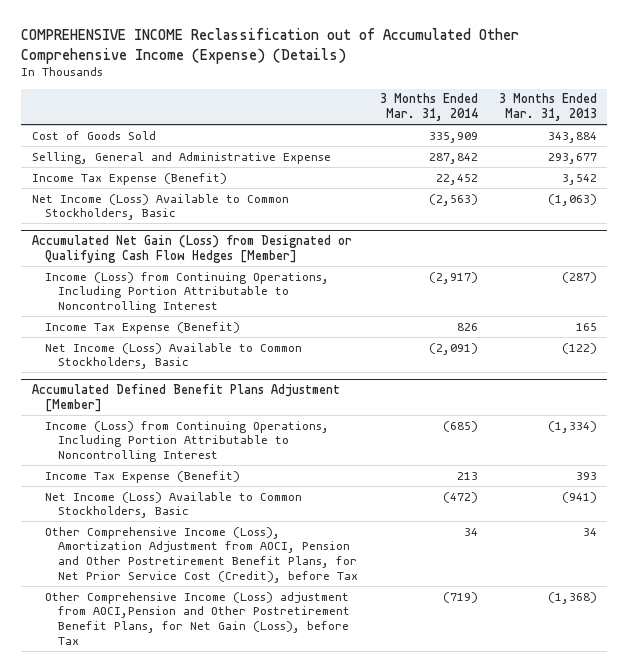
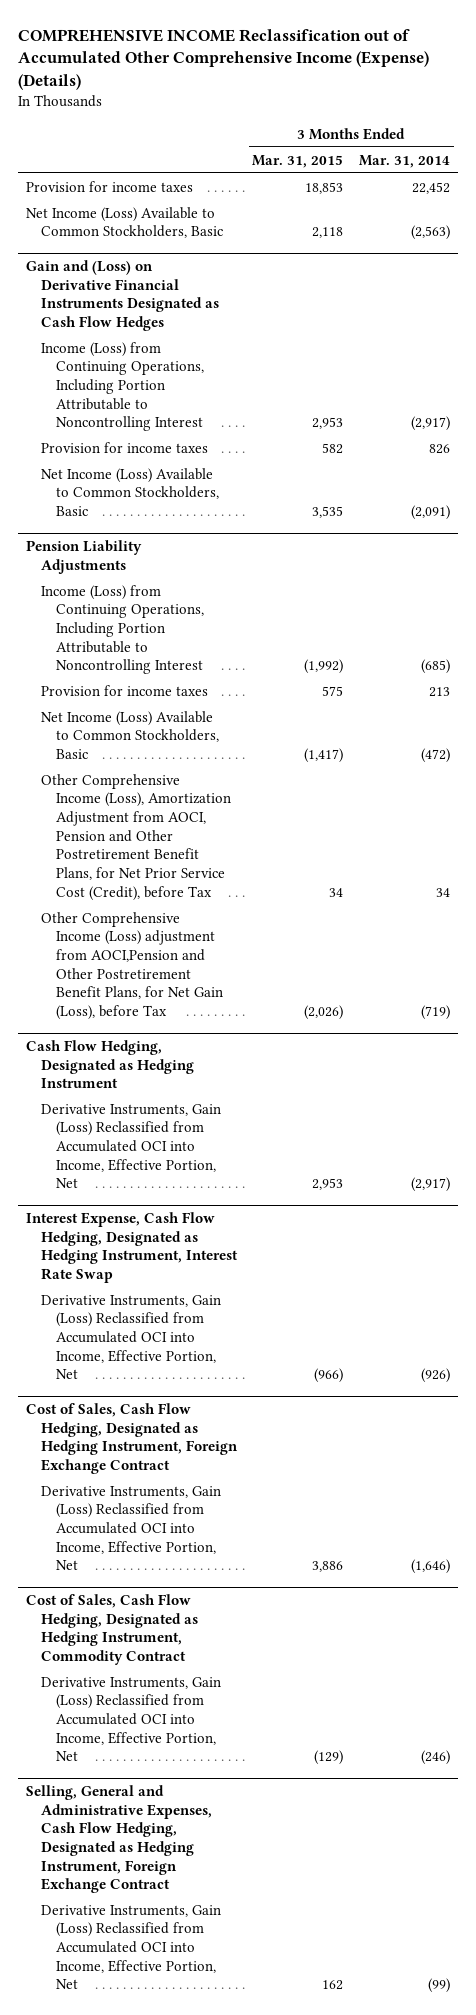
- | 3 Months Ended Mar. 31, 2014 | 3 Months Ended Mar. 31, 2013
+ | 3 Months Ended Mar. 31, 2015 | 3 Months Ended Mar. 31, 2014
- Cost of Goods Sold | 335,909 | 343,884
- Selling, General and Administrative Expense | 287,842 | 293,677
- Income Tax Expense (Benefit) | 22,452 | 3,542
+ Provision for income taxes | 18,853 | 22,452
- Accumulated Net Gain (Loss) from Designated or Qualifying Cash Flow Hedges [Member]
+ Gain and (Loss) on Derivative Financial Instruments Designated as Cash Flow Hedges
- Income Tax Expense (Benefit) | 826 | 165
+ Provision for income taxes | 582 | 826
- Accumulated Defined Benefit Plans Adjustment [Member]
+ Pension Liability Adjustments
- Income Tax Expense (Benefit) | 213 | 393
+ Provision for income taxes | 575 | 213
+ Cash Flow Hedging, Designated as Hedging Instrument
+ Derivative Instruments, Gain (Loss) Reclassified from Accumulated OCI into Income, Effective Portion, Net | 2,953 | (2,917)
+ Interest Expense, Cash Flow Hedging, Designated as Hedging Instrument, Interest Rate Swap
+ Derivative Instruments, Gain (Loss) Reclassified from Accumulated OCI into Income, Effective Portion, Net | (966) | (926)
+ Cost of Sales, Cash Flow Hedging, Designated as Hedging Instrument, Foreign Exchange Contract
+ Derivative Instruments, Gain (Loss) Reclassified from Accumulated OCI into Income, Effective Portion, Net | 3,886 | (1,646)
+ Cost of Sales, Cash Flow Hedging, Designated as Hedging Instrument, Commodity Contract
+ Derivative Instruments, Gain (Loss) Reclassified from Accumulated OCI into Income, Effective Portion, Net | (129) | (246)
+ Selling, General and Administrative Expenses, Cash Flow Hedging, Designated as Hedging Instrument, Foreign Exchange Contract
+ Derivative Instruments, Gain (Loss) Reclassified from Accumulated OCI into Income, Effective Portion, Net | 162 | (99)

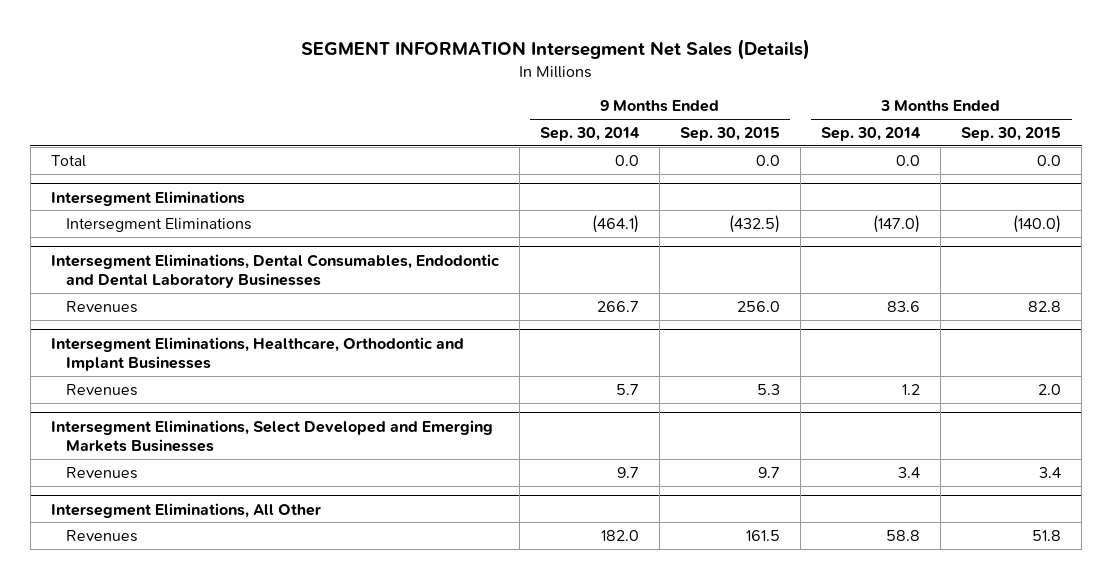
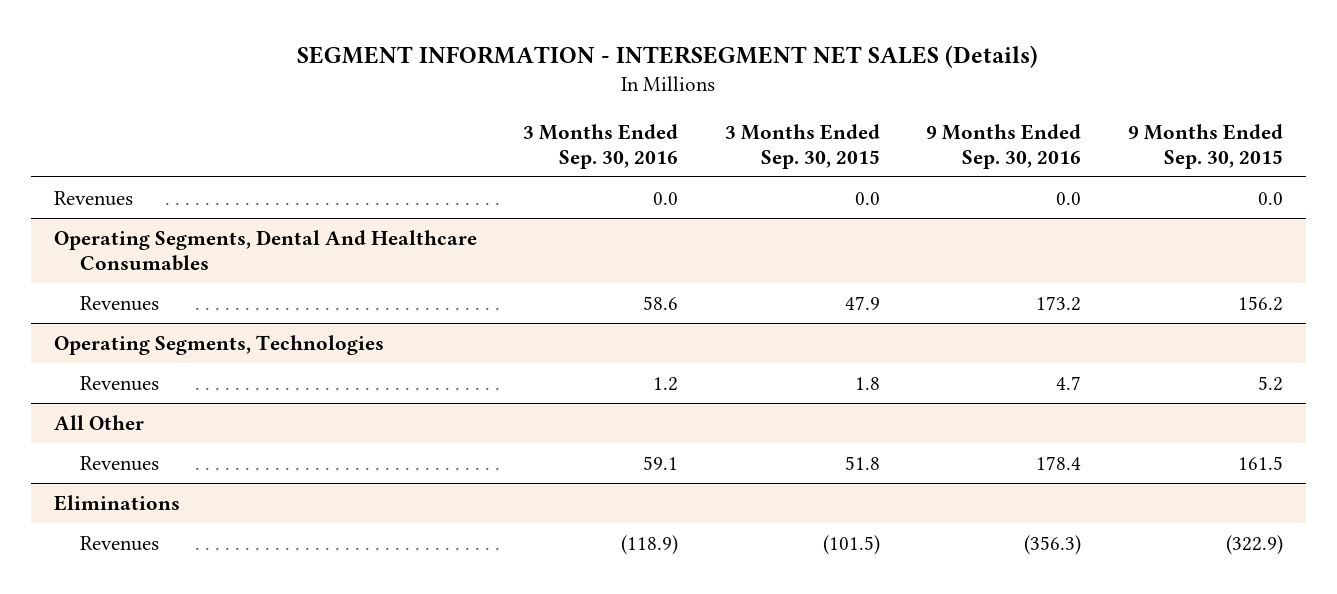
- SEGMENT INFORMATION Intersegment Net Sales (Details)
+ SEGMENT INFORMATION - INTERSEGMENT NET SALES (Details)
- | 9 Months Ended Sep. 30, 2014 | 9 Months Ended Sep. 30, 2015 | 3 Months Ended Sep. 30, 2014 | 3 Months Ended Sep. 30, 2015
+ | 3 Months Ended Sep. 30, 2016 | 3 Months Ended Sep. 30, 2015 | 9 Months Ended Sep. 30, 2016 | 9 Months Ended Sep. 30, 2015
- Total | 0.0 | 0.0 | 0.0 | 0.0
- Intersegment Eliminations
- Intersegment Eliminations | (464.1) | (432.5) | (147.0) | (140.0)
- Intersegment Eliminations, Dental Consumables, Endodontic and Dental Laboratory Businesses
- Revenues | 266.7 | 256.0 | 83.6 | 82.8
- Intersegment Eliminations, Healthcare, Orthodontic and Implant Businesses
- Revenues | 5.7 | 5.3 | 1.2 | 2.0
- Intersegment Eliminations, Select Developed and Emerging Markets Businesses
- Revenues | 9.7 | 9.7 | 3.4 | 3.4
- Intersegment Eliminations, All Other
+ Revenues | 0.0 | 0.0 | 0.0 | 0.0
+ Operating Segments, Dental And Healthcare Consumables
+ Revenues | 58.6 | 47.9 | 173.2 | 156.2
+ Operating Segments, Technologies
+ Revenues | 1.2 | 1.8 | 4.7 | 5.2
+ All Other
+ Eliminations
+ Revenues | (118.9) | (101.5) | (356.3) | (322.9)

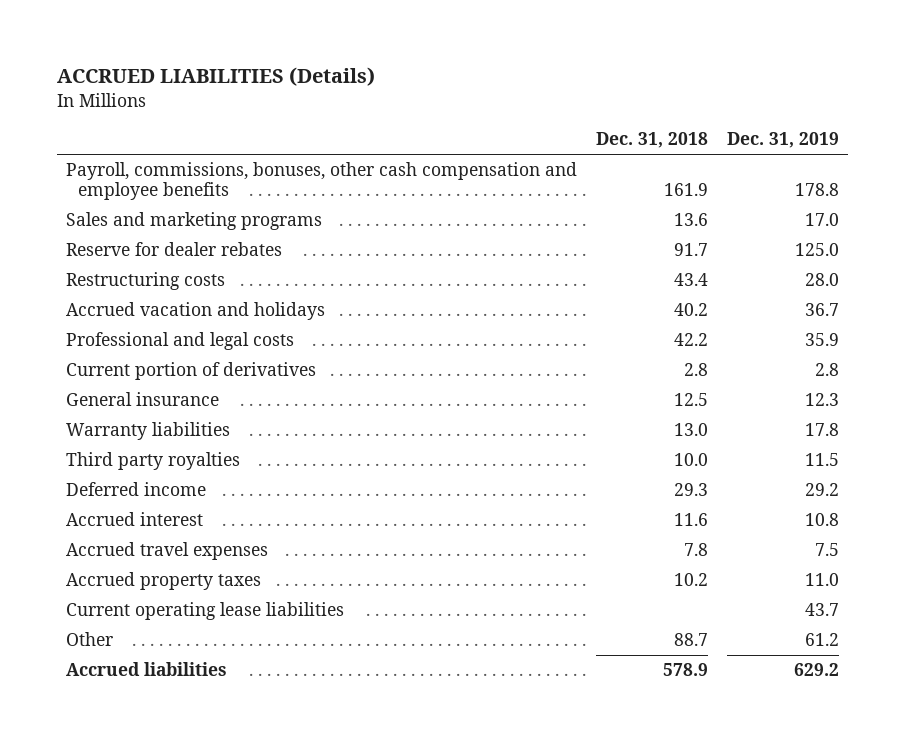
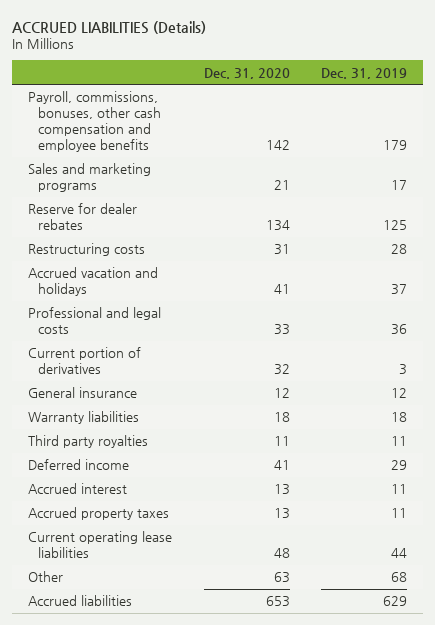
- | Dec. 31, 2018 | Dec. 31, 2019
+ | Dec. 31, 2020 | Dec. 31, 2019
- Payroll, commissions, bonuses, other cash compensation and employee benefits | 161.9 | 178.8
- Sales and marketing programs | 13.6 | 17.0
- Reserve for dealer rebates | 91.7 | 125.0
- Restructuring costs | 43.4 | 28.0
- Accrued vacation and holidays | 40.2 | 36.7
- Professional and legal costs | 42.2 | 35.9
- Current portion of derivatives | 2.8 | 2.8
- General insurance | 12.5 | 12.3
- Warranty liabilities | 13.0 | 17.8
- Third party royalties | 10.0 | 11.5
- Deferred income | 29.3 | 29.2
- Accrued interest | 11.6 | 10.8
- Accrued travel expenses | 7.8 | 7.5
- Accrued property taxes | 10.2 | 11.0
- Current operating lease liabilities | | 43.7
- Other | 88.7 | 61.2
- Accrued liabilities | 578.9 | 629.2
+ Payroll, commissions, bonuses, other cash compensation and employee benefits | 142 | 179
+ Sales and marketing programs | 21 | 17
+ Reserve for dealer rebates | 134 | 125
+ Restructuring costs | 31 | 28
+ Accrued vacation and holidays | 41 | 37
+ Professional and legal costs | 33 | 36
+ Current portion of derivatives | 32 | 3
+ General insurance | 12 | 12
+ Warranty liabilities | 18 | 18
+ Third party royalties | 11 | 11
+ Deferred income | 41 | 29
+ Accrued interest | 13 | 11
+ Accrued property taxes | 13 | 11
+ Current operating lease liabilities | 48 | 44
+ Other | 63 | 68
+ Accrued liabilities | 653 | 629

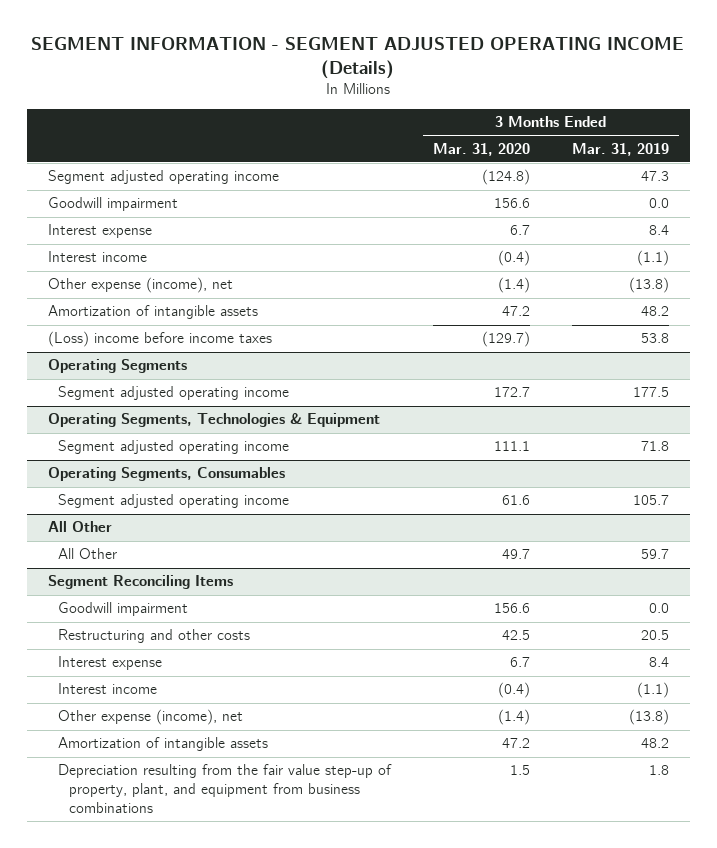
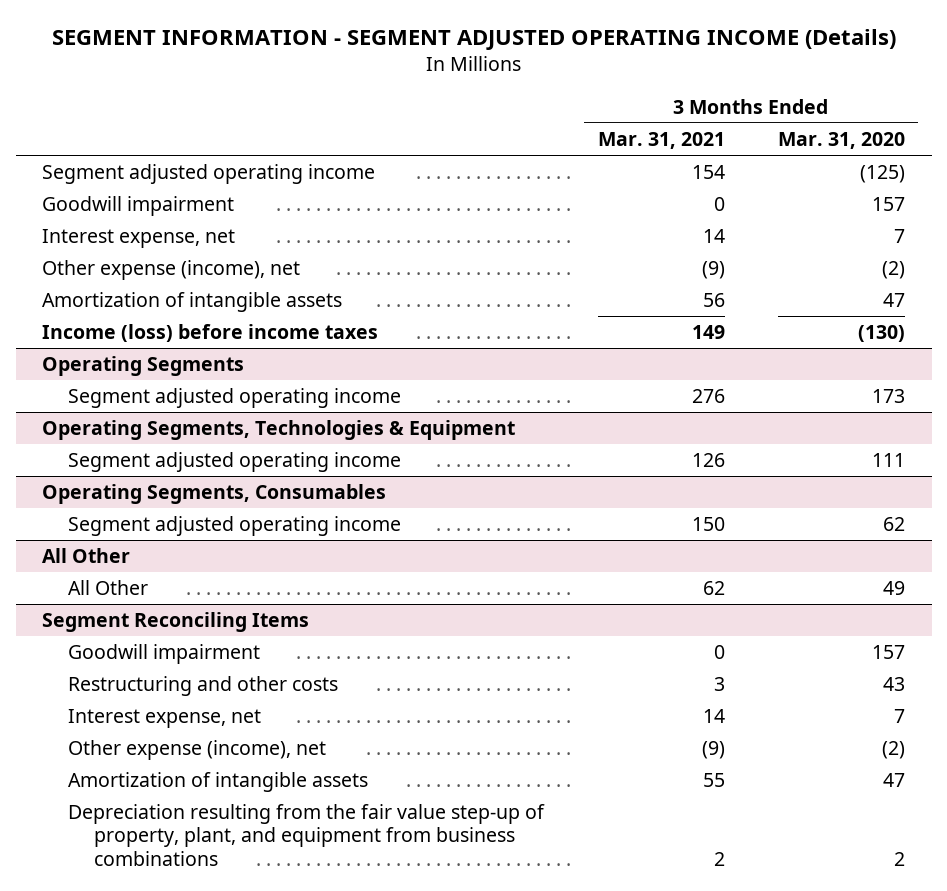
- | 3 Months Ended Mar. 31, 2020 | 3 Months Ended Mar. 31, 2019
+ | 3 Months Ended Mar. 31, 2021 | 3 Months Ended Mar. 31, 2020
- Segment adjusted operating income | (124.8) | 47.3
- Goodwill impairment | 156.6 | 0.0
- Interest expense | 6.7 | 8.4
- Interest income | (0.4) | (1.1)
- Other expense (income), net | (1.4) | (13.8)
- Amortization of intangible assets | 47.2 | 48.2
- (Loss) income before income taxes | (129.7) | 53.8
+ Segment adjusted operating income | 154 | (125)
+ Goodwill impairment | 0 | 157
+ Interest expense, net | 14 | 7
+ Other expense (income), net | (9) | (2)
+ Amortization of intangible assets | 56 | 47
+ Income (loss) before income taxes | 149 | (130)
@ Operating Segments
- Segment adjusted operating income | 172.7 | 177.5
+ Segment adjusted operating income | 276 | 173
@ Operating Segments, Technologies & Equipment
- Segment adjusted operating income | 111.1 | 71.8
+ Segment adjusted operating income | 126 | 111
@ Operating Segments, Consumables
- Segment adjusted operating income | 61.6 | 105.7
+ Segment adjusted operating income | 150 | 62
@ All Other
- All Other | 49.7 | 59.7
+ All Other | 62 | 49
@ Segment Reconciling Items
- Goodwill impairment | 156.6 | 0.0
- Restructuring and other costs | 42.5 | 20.5
- Interest expense | 6.7 | 8.4
- Interest income | (0.4) | (1.1)
- Other expense (income), net | (1.4) | (13.8)
- Amortization of intangible assets | 47.2 | 48.2
- Depreciation resulting from the fair value step-up of property, plant, and equipment from business combinations | 1.5 | 1.8
+ Goodwill impairment | 0 | 157
+ Restructuring and other costs | 3 | 43
+ Interest expense, net | 14 | 7
+ Other expense (income), net | (9) | (2)
+ Amortization of intangible assets | 55 | 47
+ Depreciation resulting from the fair value step-up of property, plant, and equipment from business combinations | 2 | 2

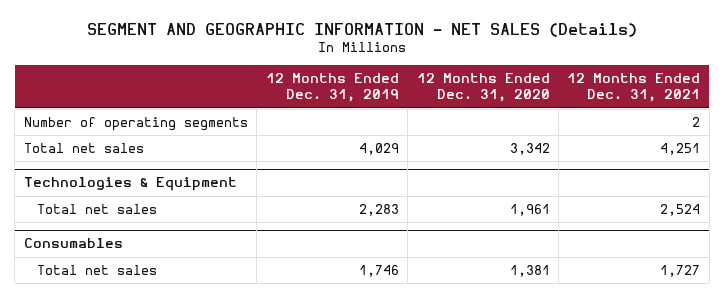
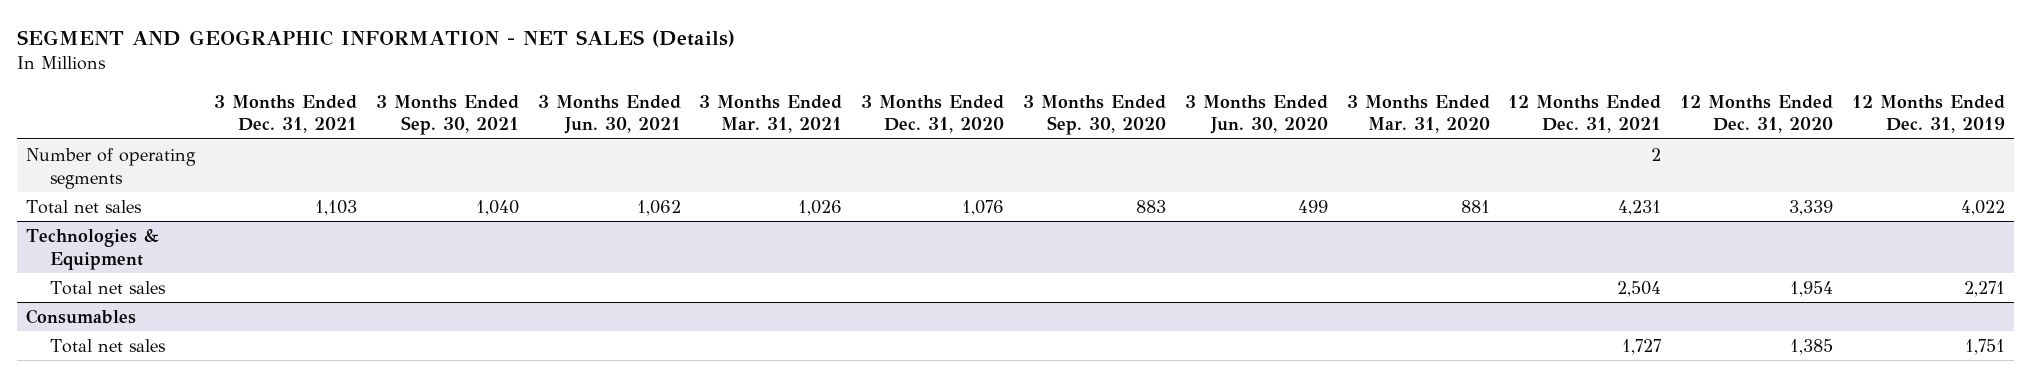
- | 12 Months Ended Dec. 31, 2019 | 12 Months Ended Dec. 31, 2020 | 12 Months Ended Dec. 31, 2021
+ | 3 Months Ended Dec. 31, 2021 | 3 Months Ended Sep. 30, 2021 | 3 Months Ended Jun. 30, 2021 | 3 Months Ended Mar. 31, 2021 | 3 Months Ended Dec. 31, 2020 | 3 Months Ended Sep. 30, 2020 | 3 Months Ended Jun. 30, 2020 | 3 Months Ended Mar. 31, 2020 | 12 Months Ended Dec. 31, 2021 | 12 Months Ended Dec. 31, 2020 | 12 Months Ended Dec. 31, 2019
- Total net sales | 4,029 | 3,342 | 4,251
+ Total net sales | 1,103 | 1,040 | 1,062 | 1,026 | 1,076 | 883 | 499 | 881 | 4,231 | 3,339 | 4,022
@ Technologies & Equipment
- Total net sales | 2,283 | 1,961 | 2,524
+ Total net sales | | | | | | | | | 2,504 | 1,954 | 2,271
@ Consumables
- Total net sales | 1,746 | 1,381 | 1,727
+ Total net sales | | | | | | | | | 1,727 | 1,385 | 1,751

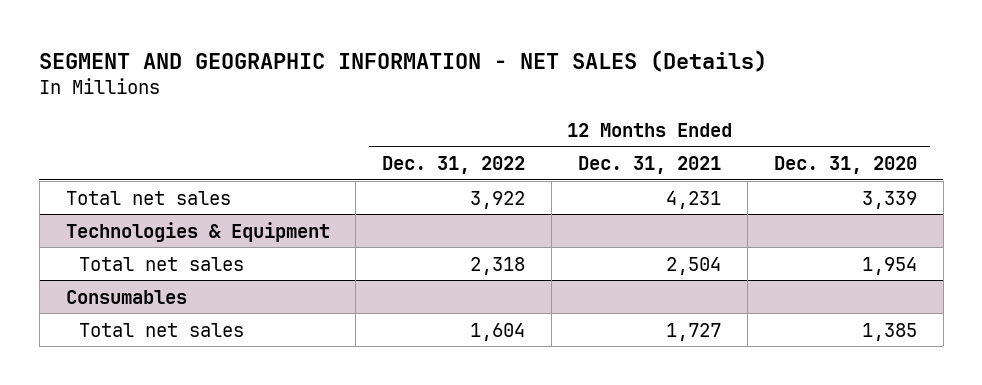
- | 3 Months Ended Dec. 31, 2021 | 3 Months Ended Sep. 30, 2021 | 3 Months Ended Jun. 30, 2021 | 3 Months Ended Mar. 31, 2021 | 3 Months Ended Dec. 31, 2020 | 3 Months Ended Sep. 30, 2020 | 3 Months Ended Jun. 30, 2020 | 3 Months Ended Mar. 31, 2020 | 12 Months Ended Dec. 31, 2021 | 12 Months Ended Dec. 31, 2020 | 12 Months Ended Dec. 31, 2019
+ | 12 Months Ended Dec. 31, 2022 | 12 Months Ended Dec. 31, 2021 | 12 Months Ended Dec. 31, 2020
- Number of operating segments | | | | | | | | | 2 | |

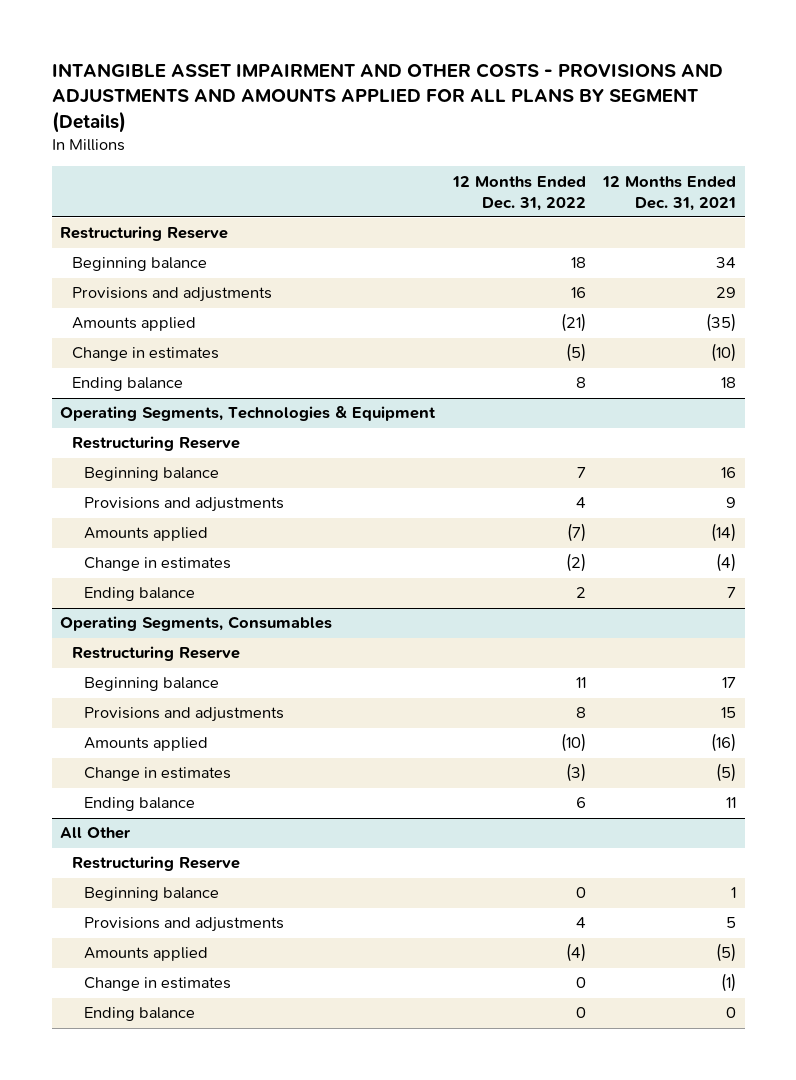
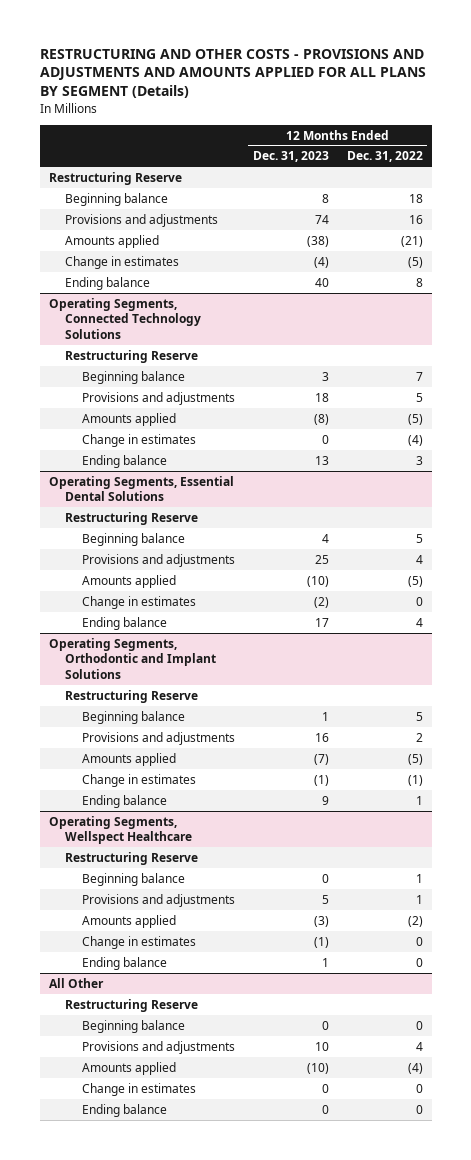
- INTANGIBLE ASSET IMPAIRMENT AND OTHER COSTS - PROVISIONS AND ADJUSTMENTS AND AMOUNTS APPLIED FOR ALL PLANS BY SEGMENT (Details)
+ RESTRUCTURING AND OTHER COSTS - PROVISIONS AND ADJUSTMENTS AND AMOUNTS APPLIED FOR ALL PLANS BY SEGMENT (Details)
- | 12 Months Ended Dec. 31, 2022 | 12 Months Ended Dec. 31, 2021
+ | 12 Months Ended Dec. 31, 2023 | 12 Months Ended Dec. 31, 2022
- Operating Segments, Technologies & Equipment
+ Operating Segments, Connected Technology Solutions
+ Provisions and adjustments | 18 | 5
+ Amounts applied | (8) | (5)
+ Change in estimates | 0 | (4)
+ Ending balance | 13 | 3
+ Operating Segments, Essential Dental Solutions
+ Restructuring Reserve
+ Beginning balance | 4 | 5
- Amounts applied | (7) | (14)
- Change in estimates | (2) | (4)
- Ending balance | 2 | 7
- Operating Segments, Consumables
+ Amounts applied | (10) | (5)
+ Change in estimates | (2) | 0
+ Ending balance | 17 | 4
+ Operating Segments, Orthodontic and Implant Solutions
- Beginning balance | 11 | 17
- Provisions and adjustments | 8 | 15
- Amounts applied | (10) | (16)
- Change in estimates | (3) | (5)
- Ending balance | 6 | 11
+ Beginning balance | 1 | 5
+ Provisions and adjustments | 16 | 2
+ Amounts applied | (7) | (5)
+ Change in estimates | (1) | (1)
+ Ending balance | 9 | 1
+ Operating Segments, Wellspect Healthcare
+ Restructuring Reserve
+ Beginning balance | 0 | 1
+ Provisions and adjustments | 5 | 1
+ Amounts applied | (3) | (2)
+ Change in estimates | (1) | 0
+ Ending balance | 1 | 0

